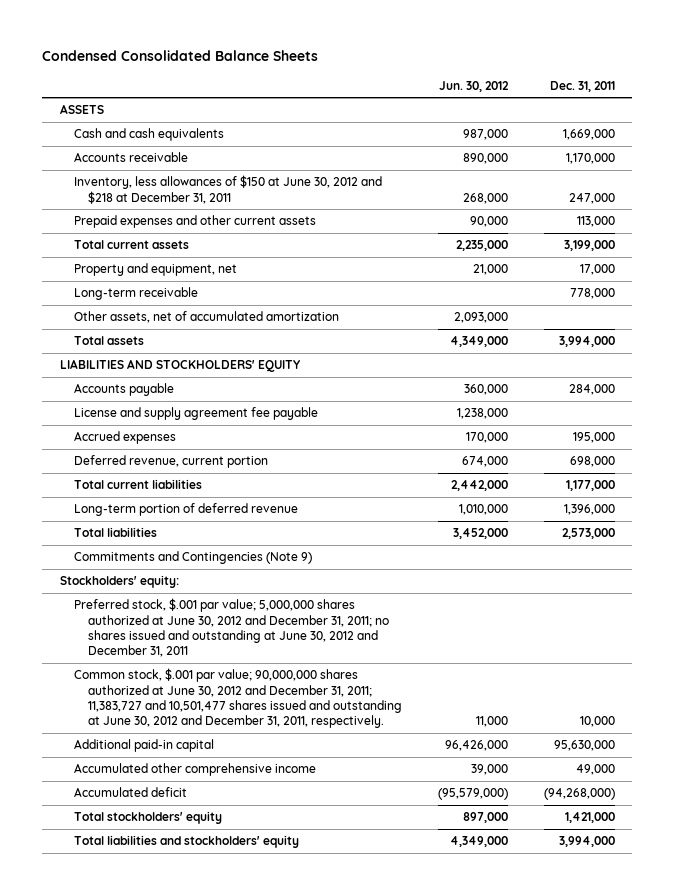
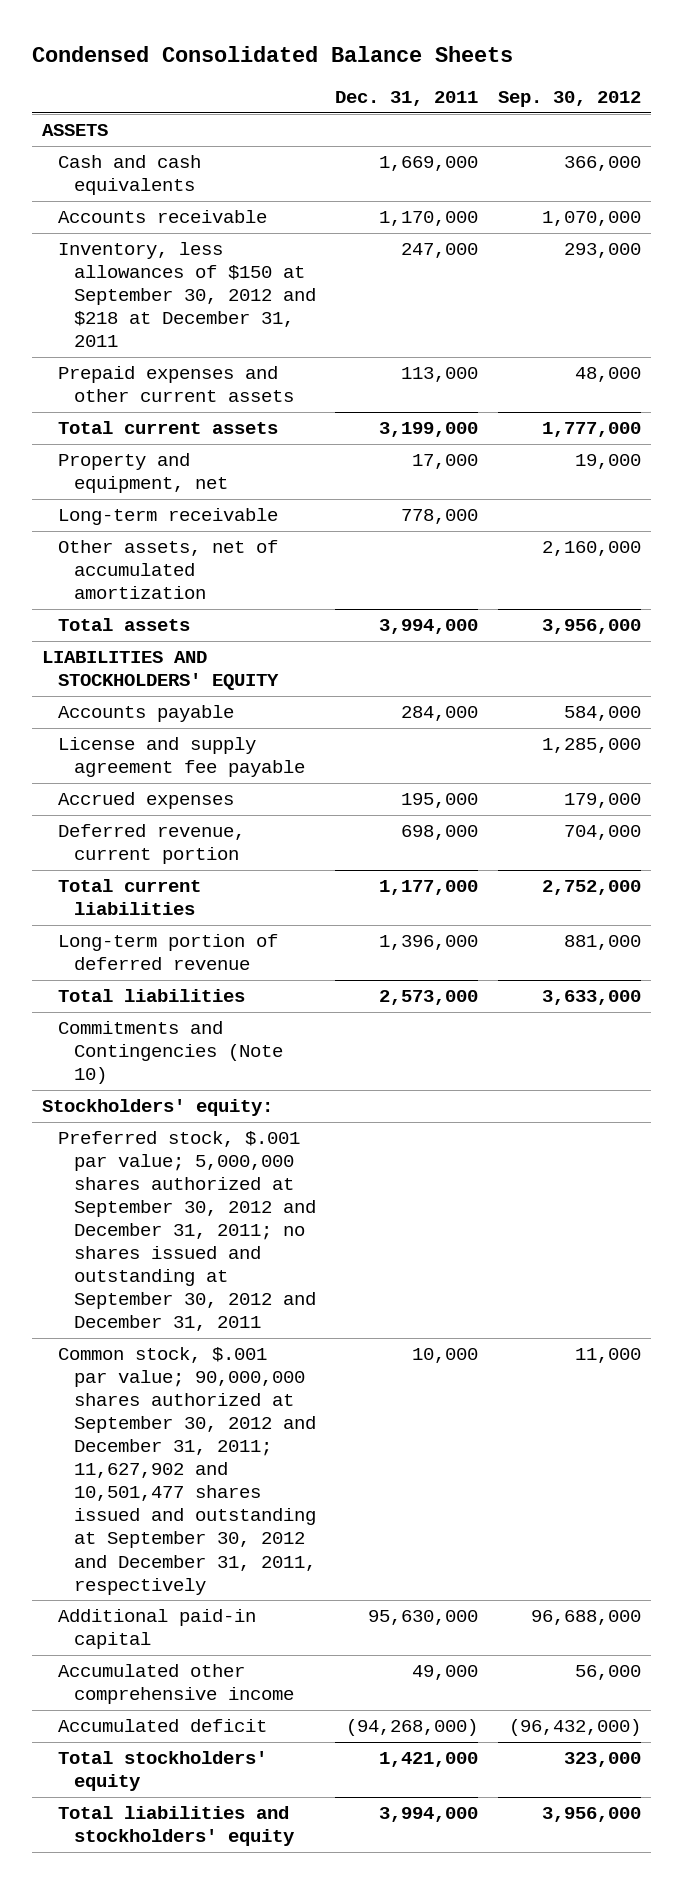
- | Jun. 30, 2012 | Dec. 31, 2011
+ | Dec. 31, 2011 | Sep. 30, 2012
- Inventory, less allowances of $150 at June 30, 2012 and $218 at December 31, 2011 | 268,000 | 247,000
+ Inventory, less allowances of $150 at September 30, 2012 and $218 at December 31, 2011 | 247,000 | 293,000
- Commitments and Contingencies (Note 9)
+ Commitments and Contingencies (Note 10)
- Preferred stock, $.001 par value; 5,000,000 shares authorized at June 30, 2012 and December 31, 2011; no shares issued and outstanding at June 30, 2012 and December 31, 2011
- Common stock, $.001 par value; 90,000,000 shares authorized at June 30, 2012 and December 31, 2011; 11,383,727 and 10,501,477 shares issued and outstanding at June 30, 2012 and December 31, 2011, respectively. | 11,000 | 10,000
+ Preferred stock, $.001 par value; 5,000,000 shares authorized at September 30, 2012 and December 31, 2011; no shares issued and outstanding at September 30, 2012 and December 31, 2011
+ Common stock, $.001 par value; 90,000,000 shares authorized at September 30, 2012 and December 31, 2011; 11,627,902 and 10,501,477 shares issued and outstanding at September 30, 2012 and December 31, 2011, respectively | 10,000 | 11,000

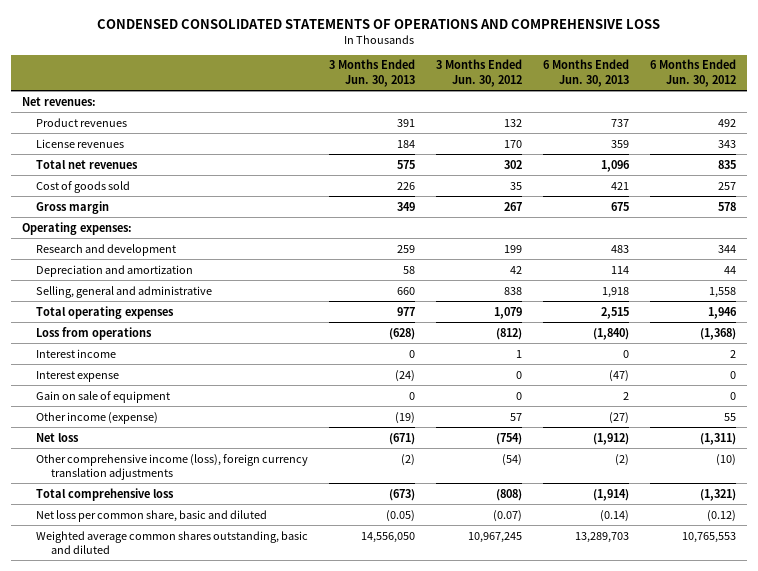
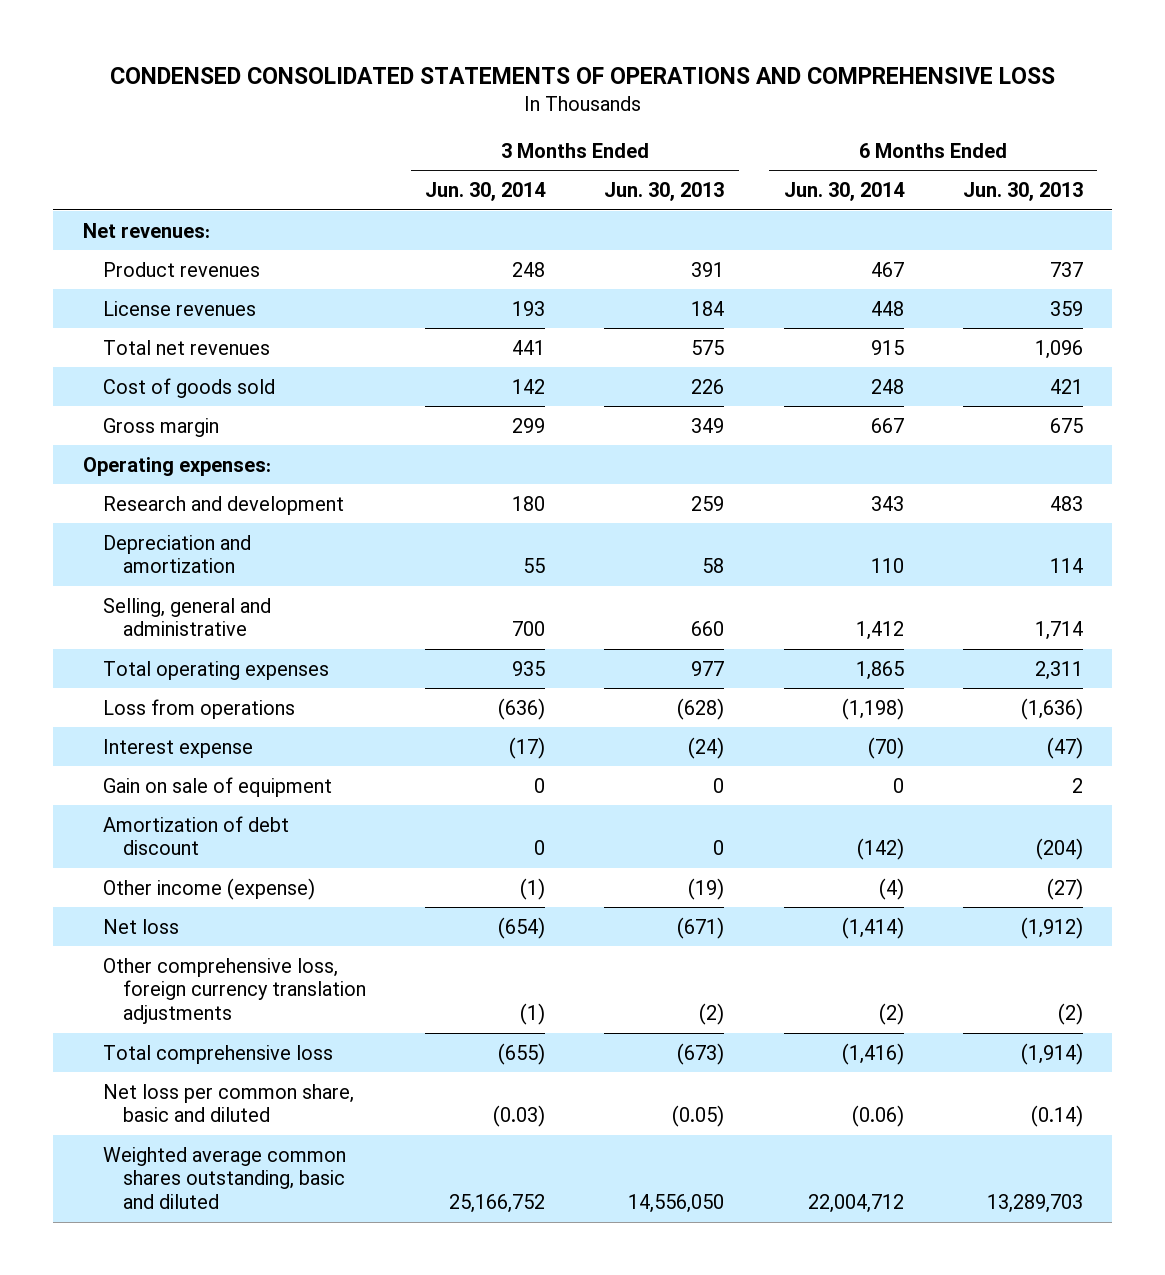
- | 3 Months Ended Jun. 30, 2013 | 3 Months Ended Jun. 30, 2012 | 6 Months Ended Jun. 30, 2013 | 6 Months Ended Jun. 30, 2012
+ | 3 Months Ended Jun. 30, 2014 | 3 Months Ended Jun. 30, 2013 | 6 Months Ended Jun. 30, 2014 | 6 Months Ended Jun. 30, 2013
- Selling, general and administrative | 660 | 838 | 1,918 | 1,558
- Total operating expenses | 977 | 1,079 | 2,515 | 1,946
- Loss from operations | (628) | (812) | (1,840) | (1,368)
- Interest income | 0 | 1 | 0 | 2
+ Selling, general and administrative | 700 | 660 | 1,412 | 1,714
+ Total operating expenses | 935 | 977 | 1,865 | 2,311
+ Loss from operations | (636) | (628) | (1,198) | (1,636)
+ Amortization of debt discount | 0 | 0 | (142) | (204)
- Other comprehensive income (loss), foreign currency translation adjustments | (2) | (54) | (2) | (10)
+ Other comprehensive loss, foreign currency translation adjustments | (1) | (2) | (2) | (2)

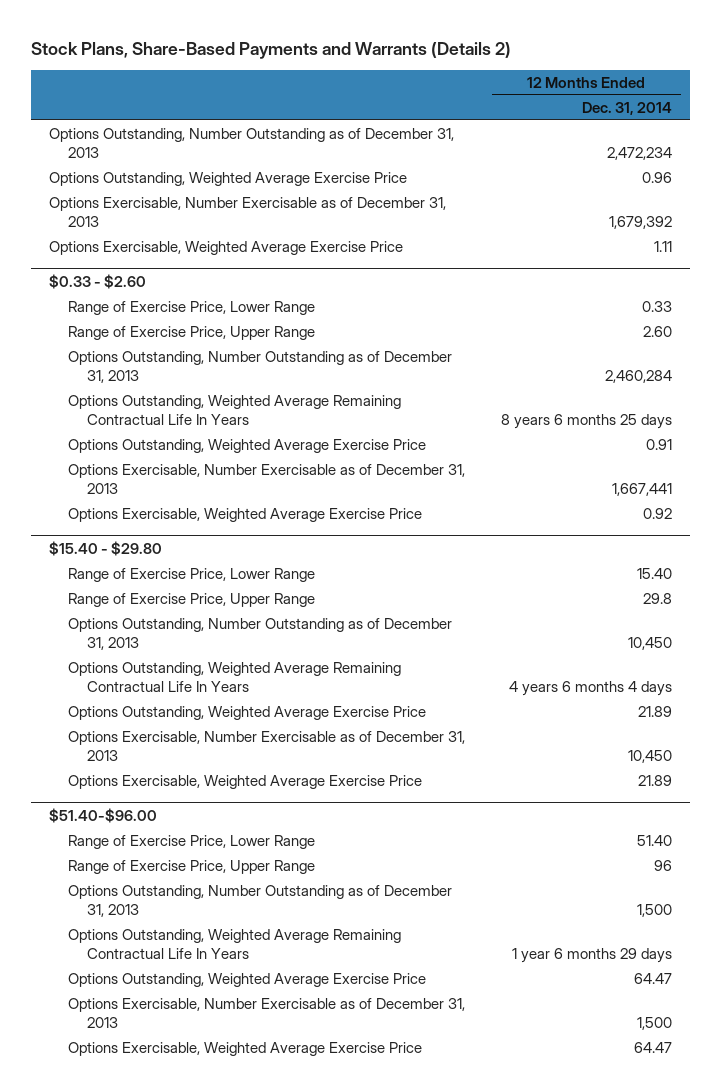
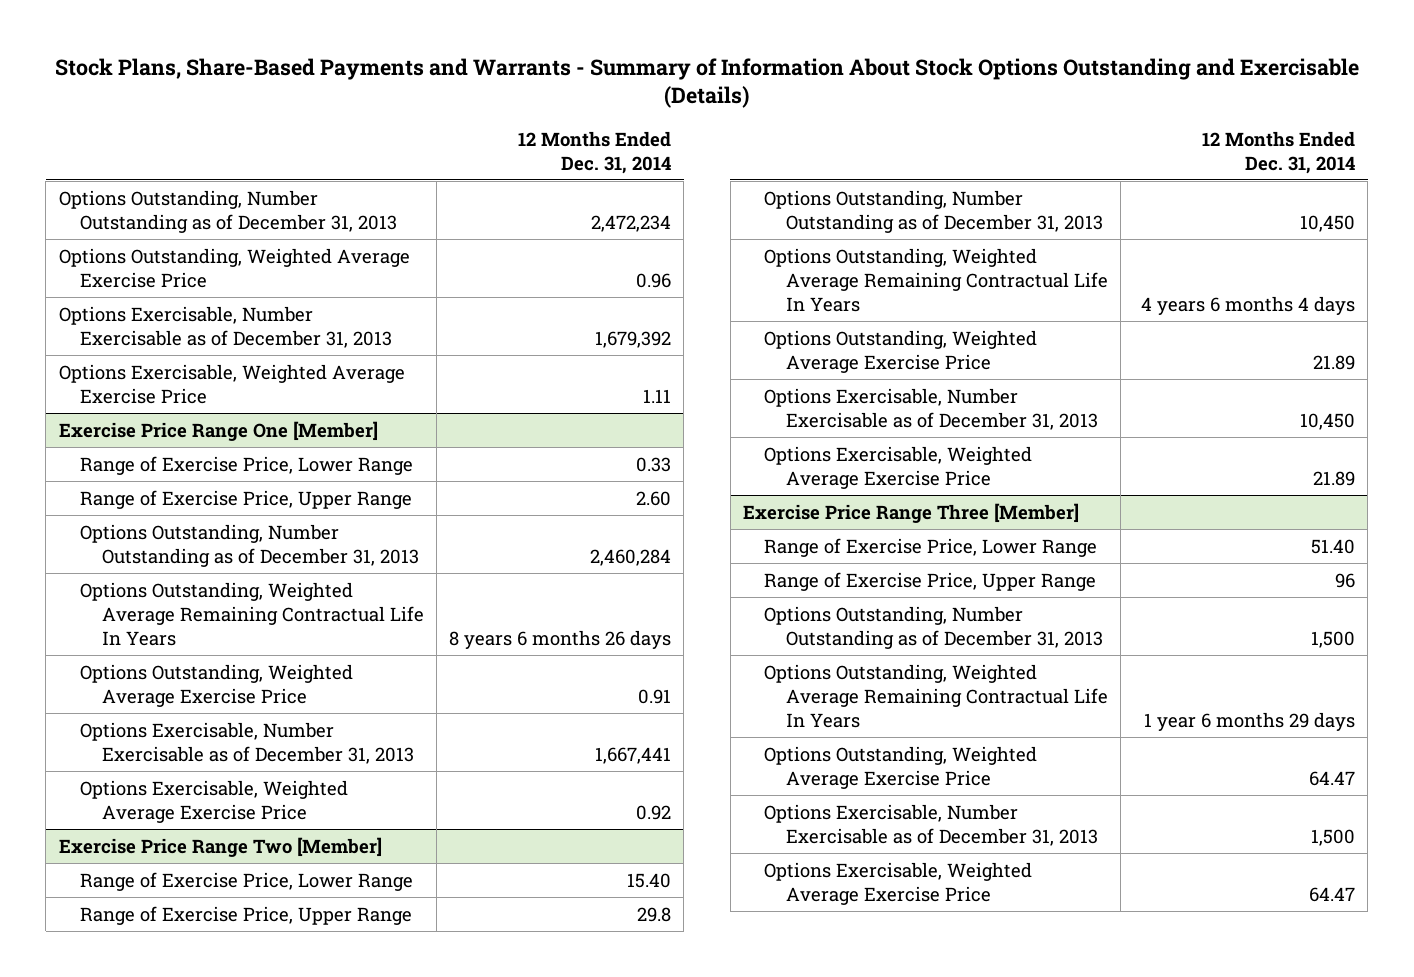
- Stock Plans, Share-Based Payments and Warrants (Details 2)
+ Stock Plans, Share-Based Payments and Warrants - Summary of Information About Stock Options Outstanding and Exercisable (Details)
- $0.33 - $2.60
+ Exercise Price Range One [Member]
- Options Outstanding, Weighted Average Remaining Contractual Life In Years | 8 years 6 months 25 days
+ Options Outstanding, Weighted Average Remaining Contractual Life In Years | 8 years 6 months 26 days
- $15.40 - $29.80
+ Exercise Price Range Two [Member]
- $51.40-$96.00
+ Exercise Price Range Three [Member]

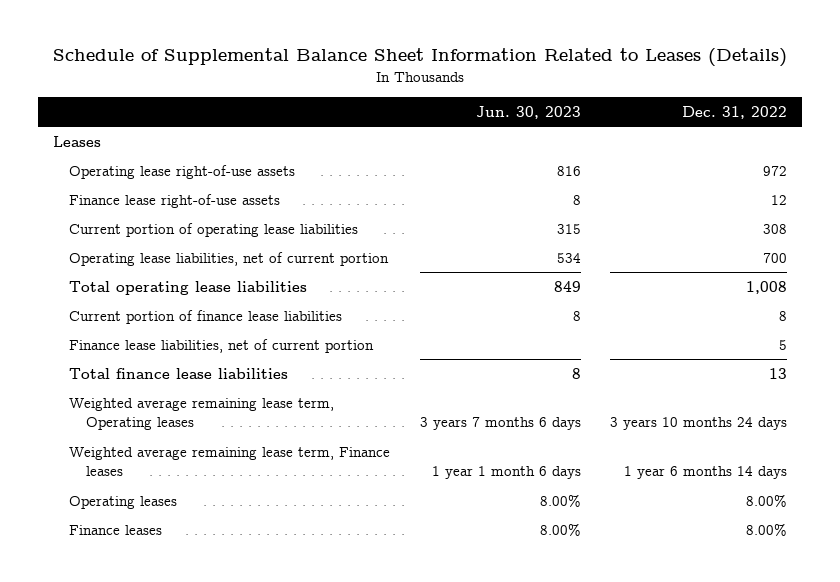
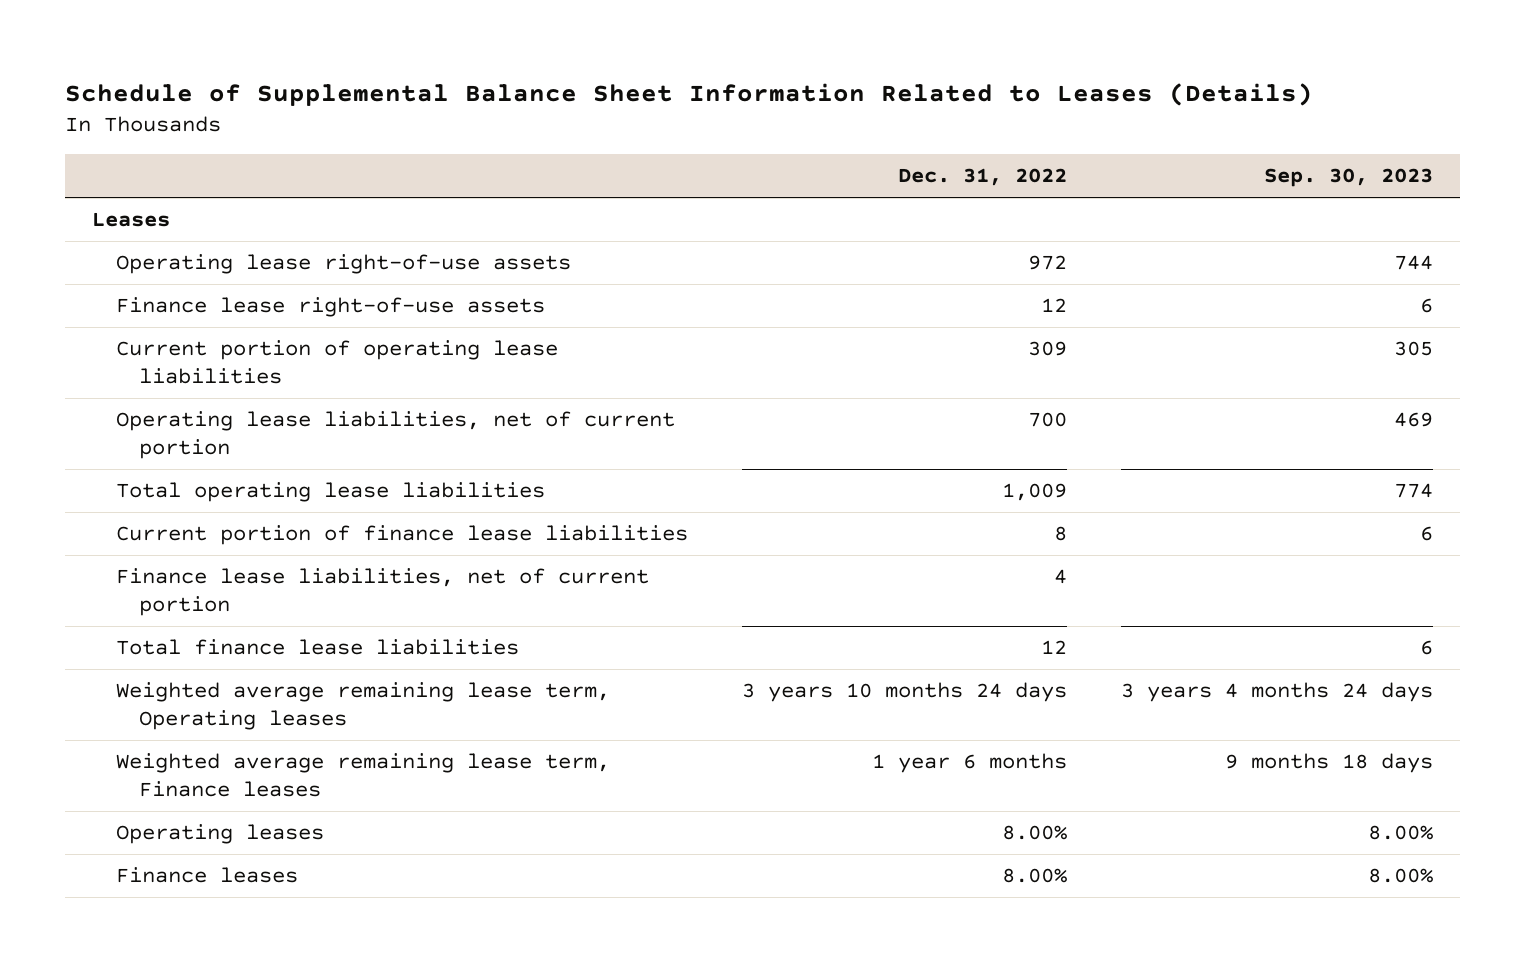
- | Jun. 30, 2023 | Dec. 31, 2022
+ | Dec. 31, 2022 | Sep. 30, 2023
- Current portion of operating lease liabilities | 315 | 308
+ Current portion of operating lease liabilities | 309 | 305
- Total operating lease liabilities | 849 | 1,008
+ Total operating lease liabilities | 1,009 | 774
- Finance lease liabilities, net of current portion | | 5
- Total finance lease liabilities | 8 | 13
+ Finance lease liabilities, net of current portion | 4 |
+ Total finance lease liabilities | 12 | 6
- Weighted average remaining lease term, Finance leases | 1 year 1 month 6 days | 1 year 6 months 14 days
+ Weighted average remaining lease term, Finance leases | 1 year 6 months | 9 months 18 days

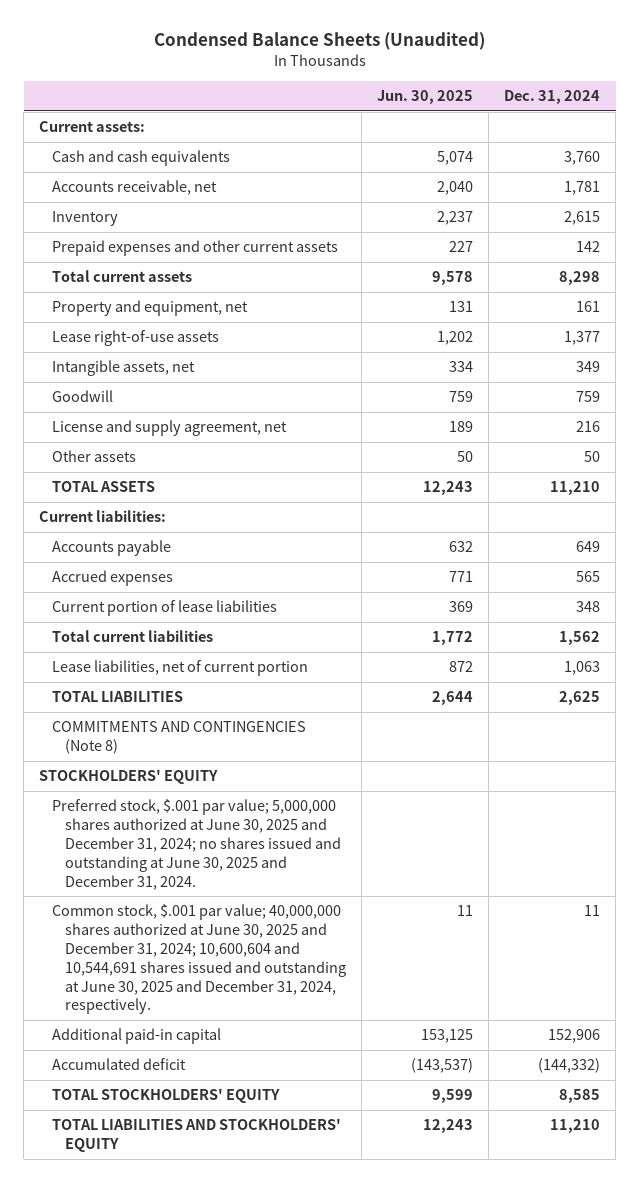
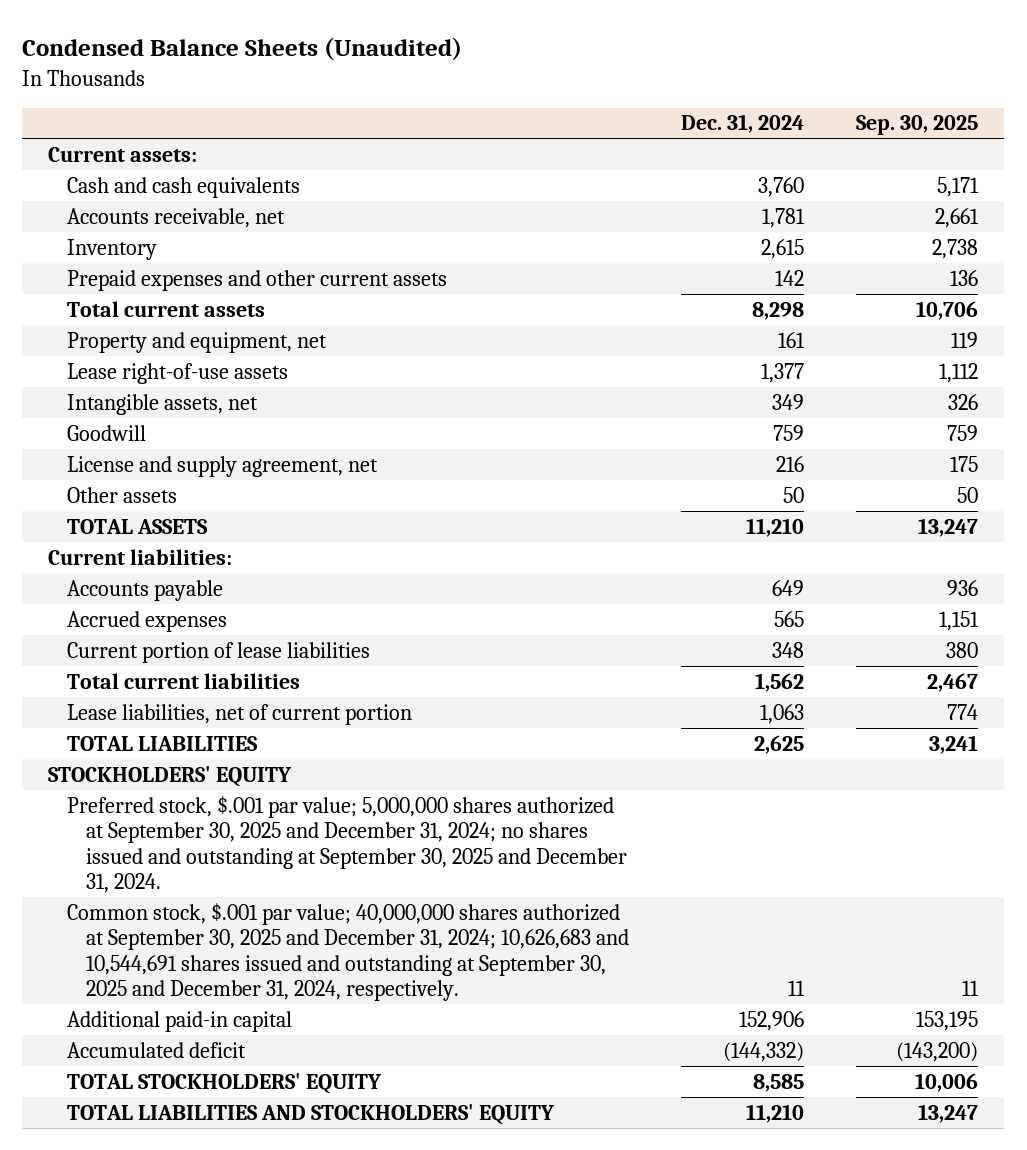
- | Jun. 30, 2025 | Dec. 31, 2024
+ | Dec. 31, 2024 | Sep. 30, 2025
- COMMITMENTS AND CONTINGENCIES (Note 8)
- Preferred stock, $.001 par value; 5,000,000 shares authorized at June 30, 2025 and December 31, 2024; no shares issued and outstanding at June 30, 2025 and December 31, 2024.
- Common stock, $.001 par value; 40,000,000 shares authorized at June 30, 2025 and December 31, 2024; 10,600,604 and 10,544,691 shares issued and outstanding at June 30, 2025 and December 31, 2024, respectively. | 11 | 11
+ Preferred stock, $.001 par value; 5,000,000 shares authorized at September 30, 2025 and December 31, 2024; no shares issued and outstanding at September 30, 2025 and December 31, 2024.
+ Common stock, $.001 par value; 40,000,000 shares authorized at September 30, 2025 and December 31, 2024; 10,626,683 and 10,544,691 shares issued and outstanding at September 30, 2025 and December 31, 2024, respectively. | 11 | 11

